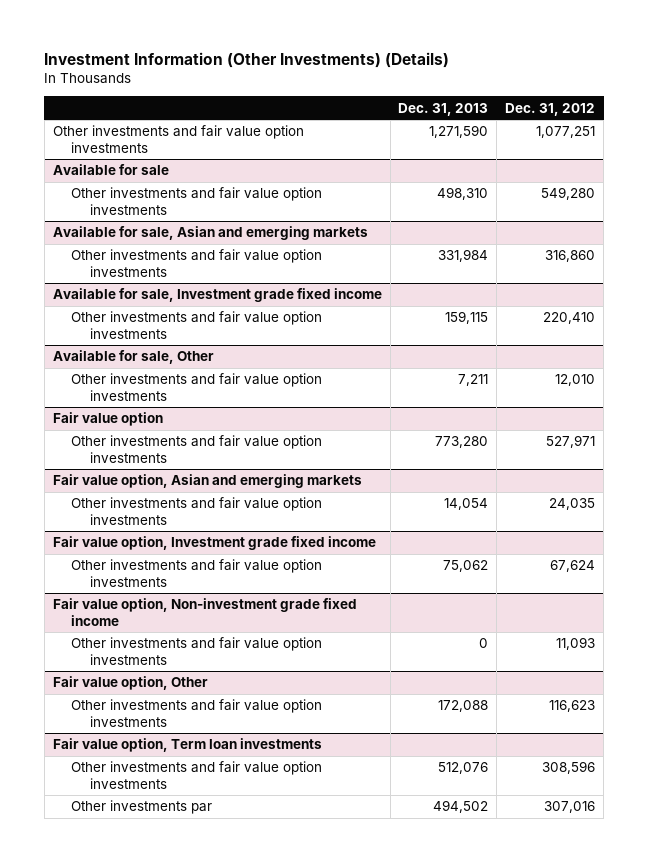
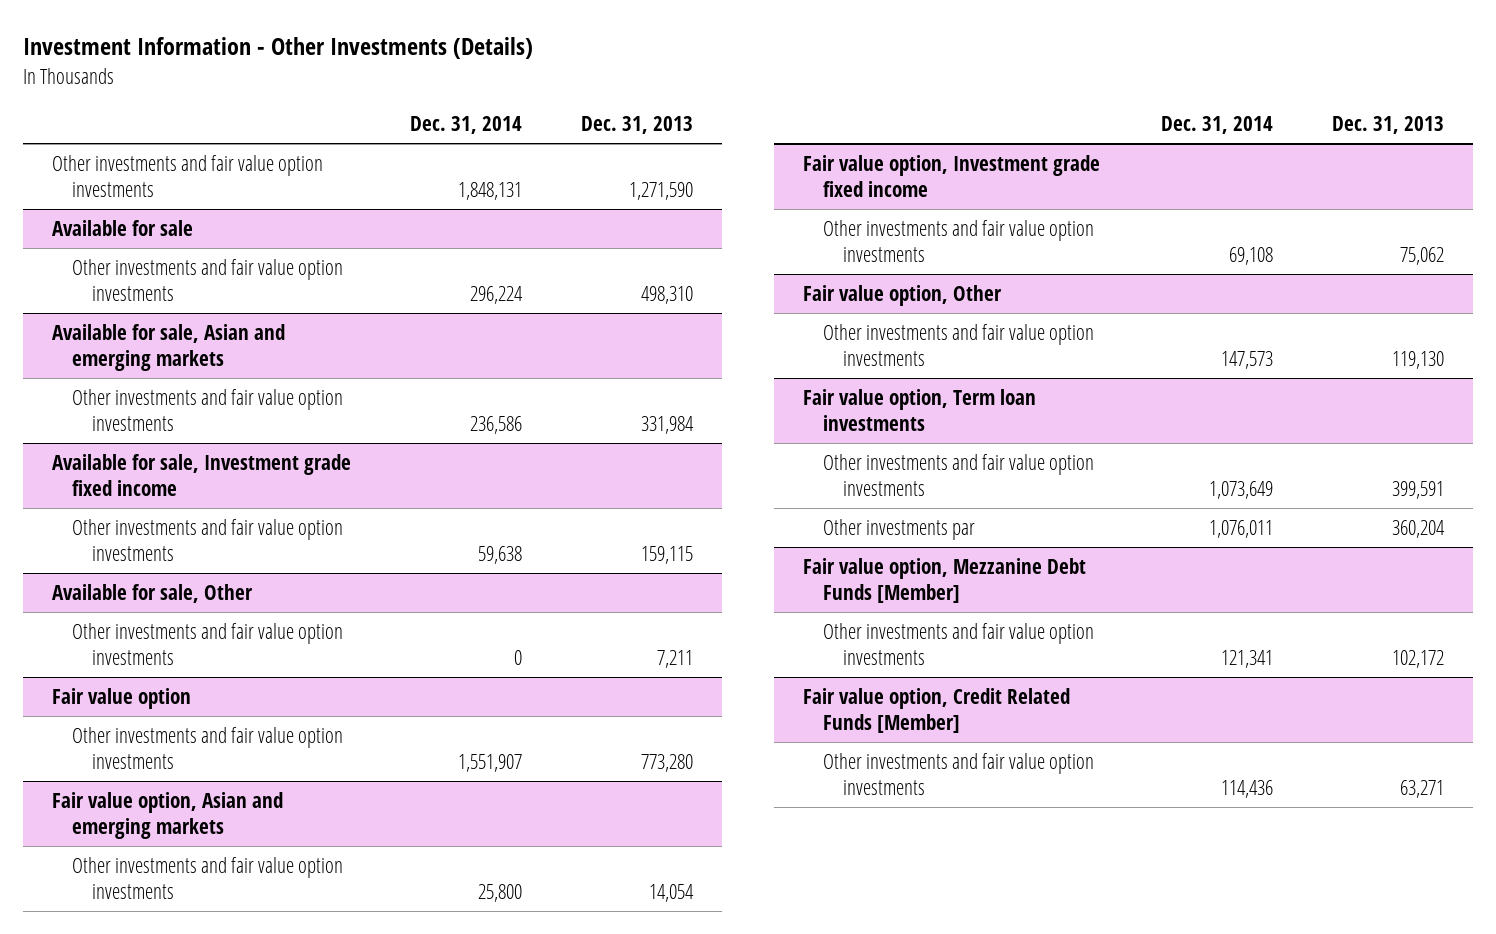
- Investment Information (Other Investments) (Details)
+ Investment Information - Other Investments (Details)
- | Dec. 31, 2013 | Dec. 31, 2012
+ | Dec. 31, 2014 | Dec. 31, 2013
- Fair value option, Non-investment grade fixed income
- Other investments and fair value option investments | 0 | 11,093
@ Fair value option, Other
- Other investments and fair value option investments | 172,088 | 116,623
+ Other investments and fair value option investments | 147,573 | 119,130
@ Fair value option, Term loan investments
- Other investments and fair value option investments | 512,076 | 308,596
- Other investments par | 494,502 | 307,016
+ Other investments and fair value option investments | 1,073,649 | 399,591
+ Other investments par | 1,076,011 | 360,204
+ Fair value option, Mezzanine Debt Funds [Member]
+ Other investments and fair value option investments | 121,341 | 102,172
+ Fair value option, Credit Related Funds [Member]
+ Other investments and fair value option investments | 114,436 | 63,271

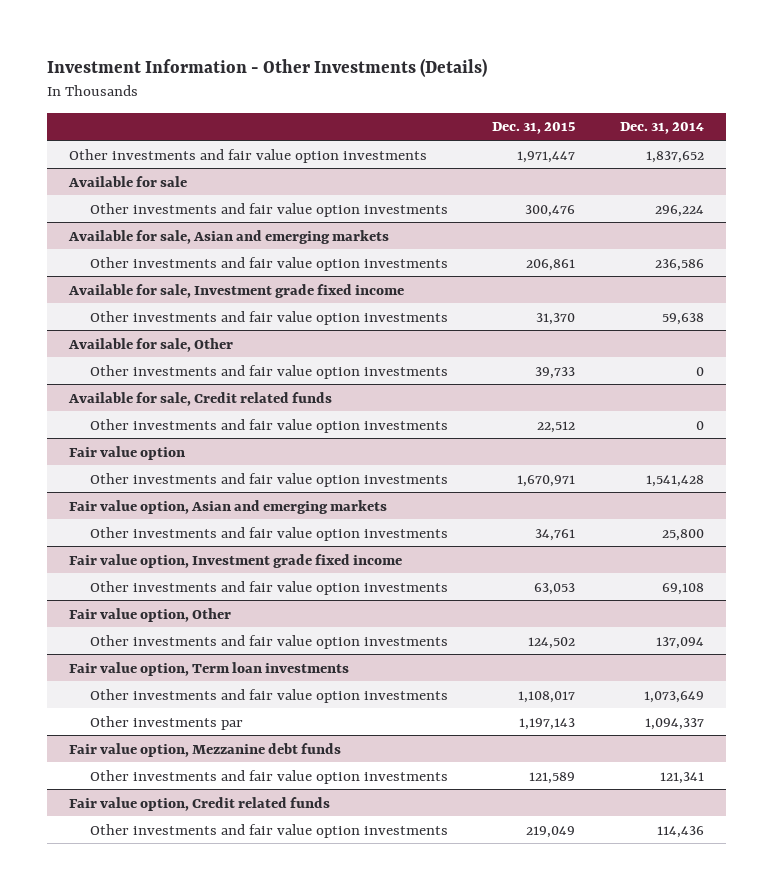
- | Dec. 31, 2014 | Dec. 31, 2013
+ | Dec. 31, 2015 | Dec. 31, 2014
- Other investments and fair value option investments | 1,848,131 | 1,271,590
+ Other investments and fair value option investments | 1,971,447 | 1,837,652
+ Available for sale, Credit related funds
+ Other investments and fair value option investments | 22,512 | 0
@ Fair value option
- Other investments and fair value option investments | 1,551,907 | 773,280
+ Other investments and fair value option investments | 1,670,971 | 1,541,428
@ Fair value option, Other
- Other investments and fair value option investments | 147,573 | 119,130
+ Other investments and fair value option investments | 124,502 | 137,094
@ Fair value option, Term loan investments
- Other investments par | 1,076,011 | 360,204
- Fair value option, Mezzanine Debt Funds [Member]
@ Fair value option, Term loan investments
+ Other investments par | 1,197,143 | 1,094,337
+ Fair value option, Mezzanine debt funds
- Fair value option, Credit Related Funds [Member]
+ Fair value option, Credit related funds

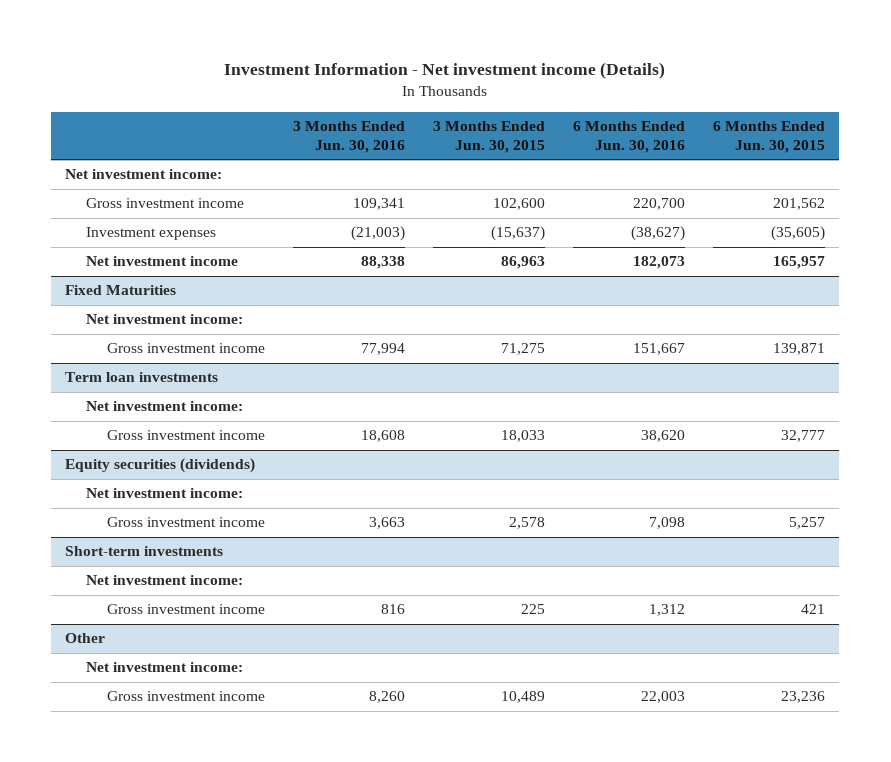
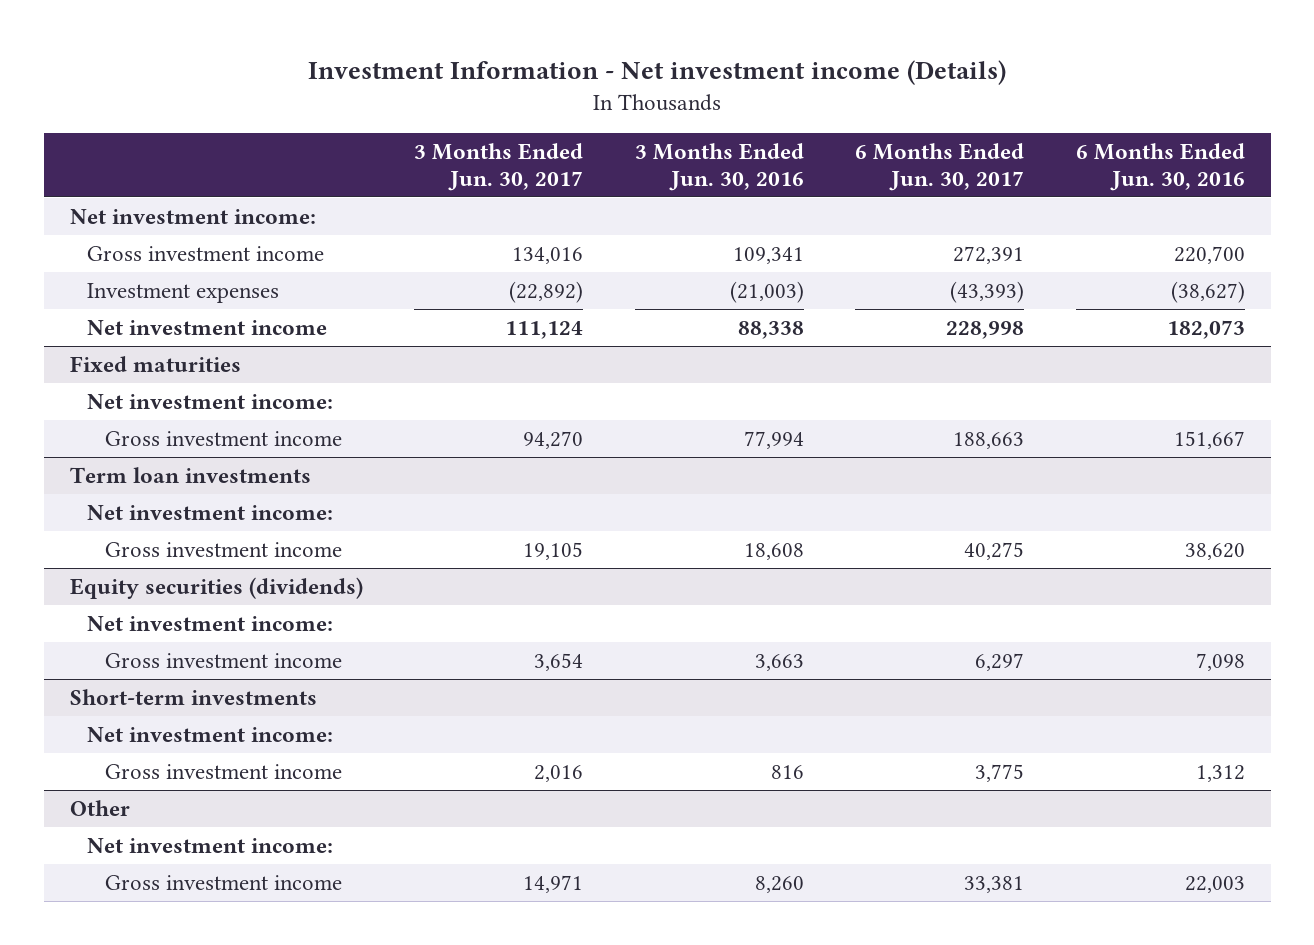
- | 3 Months Ended Jun. 30, 2016 | 3 Months Ended Jun. 30, 2015 | 6 Months Ended Jun. 30, 2016 | 6 Months Ended Jun. 30, 2015
+ | 3 Months Ended Jun. 30, 2017 | 3 Months Ended Jun. 30, 2016 | 6 Months Ended Jun. 30, 2017 | 6 Months Ended Jun. 30, 2016
- Fixed Maturities
+ Fixed maturities

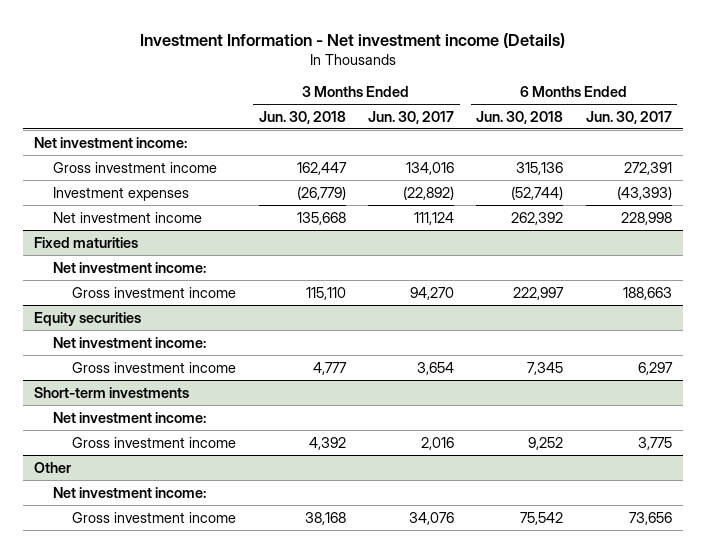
- | 3 Months Ended Jun. 30, 2017 | 3 Months Ended Jun. 30, 2016 | 6 Months Ended Jun. 30, 2017 | 6 Months Ended Jun. 30, 2016
+ | 3 Months Ended Jun. 30, 2018 | 3 Months Ended Jun. 30, 2017 | 6 Months Ended Jun. 30, 2018 | 6 Months Ended Jun. 30, 2017
- Term loan investments
- Net investment income:
- Gross investment income | 19,105 | 18,608 | 40,275 | 38,620
- Equity securities (dividends)
+ Equity securities
@ Other
- Gross investment income | 14,971 | 8,260 | 33,381 | 22,003
+ Gross investment income | 38,168 | 34,076 | 75,542 | 73,656

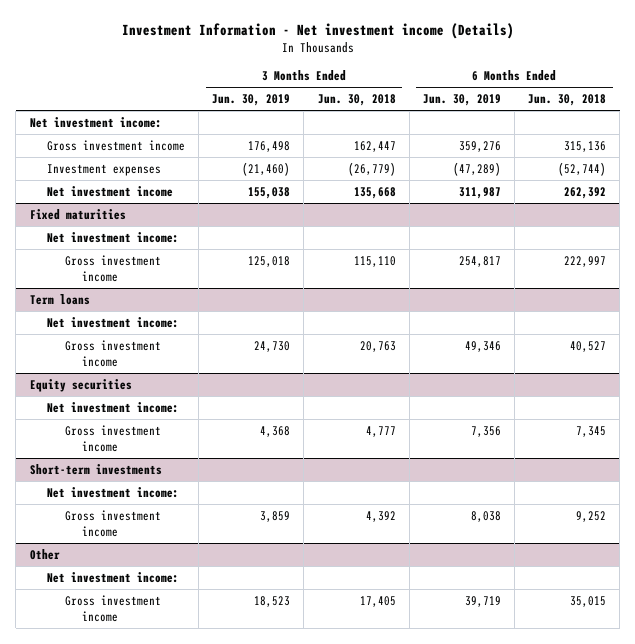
- | 3 Months Ended Jun. 30, 2018 | 3 Months Ended Jun. 30, 2017 | 6 Months Ended Jun. 30, 2018 | 6 Months Ended Jun. 30, 2017
+ | 3 Months Ended Jun. 30, 2019 | 3 Months Ended Jun. 30, 2018 | 6 Months Ended Jun. 30, 2019 | 6 Months Ended Jun. 30, 2018
+ Term loans
+ Net investment income:
+ Gross investment income | 24,730 | 20,763 | 49,346 | 40,527
@ Other
- Gross investment income | 38,168 | 34,076 | 75,542 | 73,656
+ Gross investment income | 18,523 | 17,405 | 39,719 | 35,015

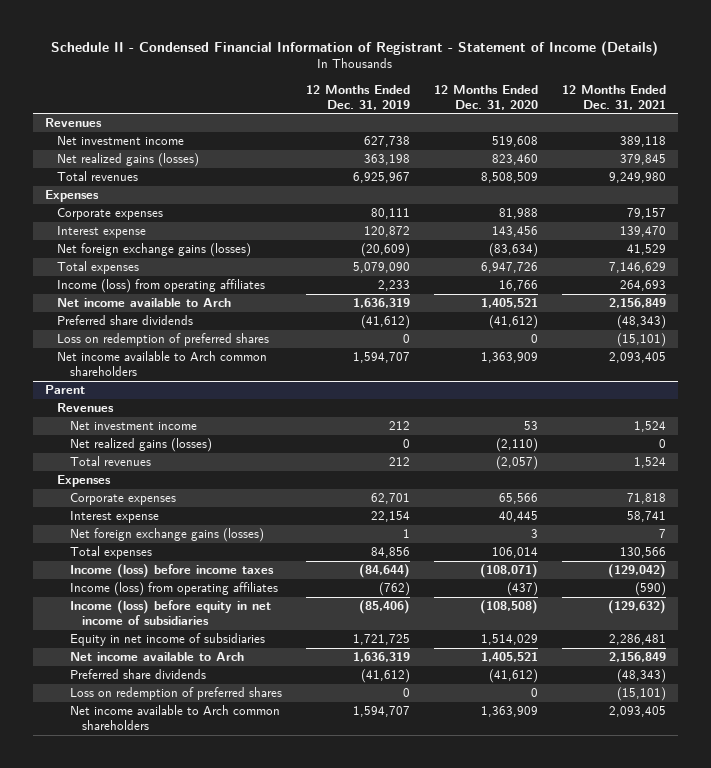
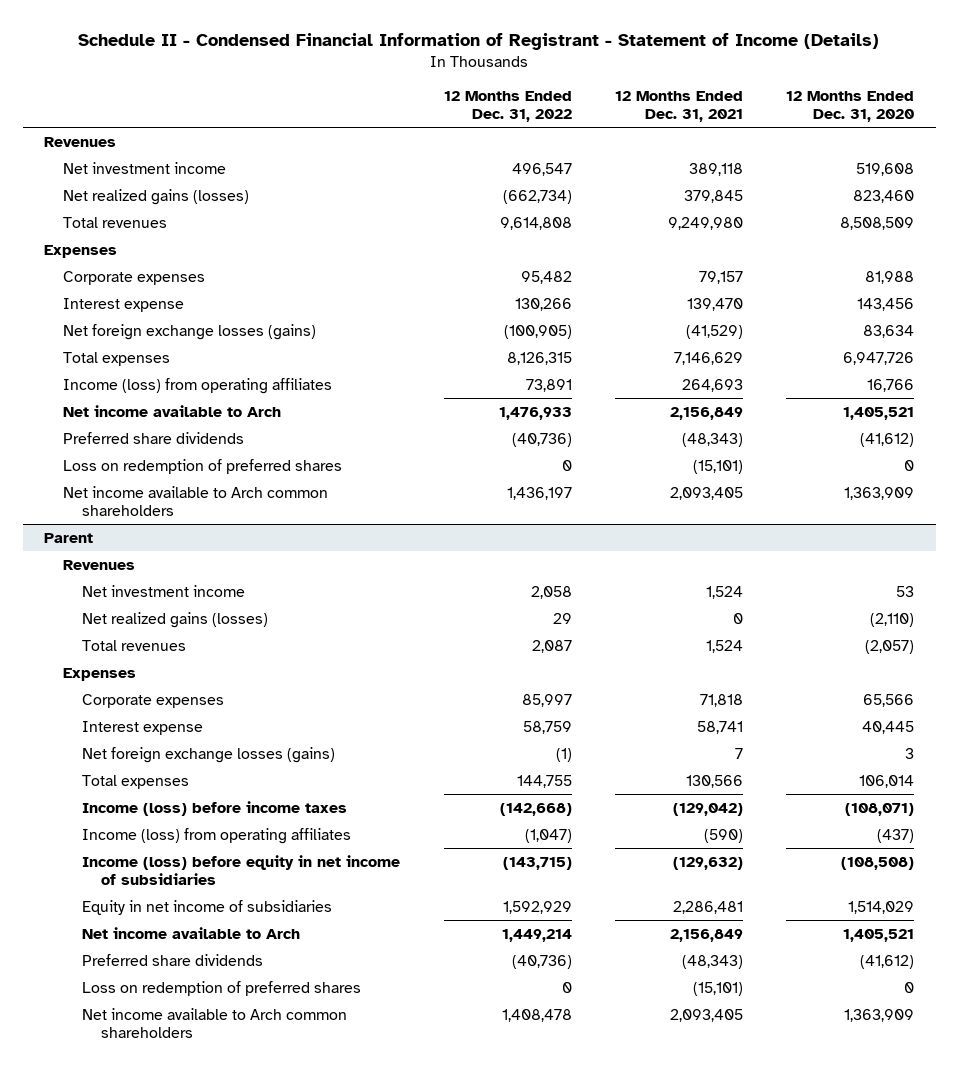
- | 12 Months Ended Dec. 31, 2019 | 12 Months Ended Dec. 31, 2020 | 12 Months Ended Dec. 31, 2021
+ | 12 Months Ended Dec. 31, 2022 | 12 Months Ended Dec. 31, 2021 | 12 Months Ended Dec. 31, 2020
- Net foreign exchange gains (losses) | (20,609) | (83,634) | 41,529
+ Net foreign exchange losses (gains) | (100,905) | (41,529) | 83,634
@ Parent
- Net foreign exchange gains (losses) | 1 | 3 | 7
+ Net foreign exchange losses (gains) | (1) | 7 | 3

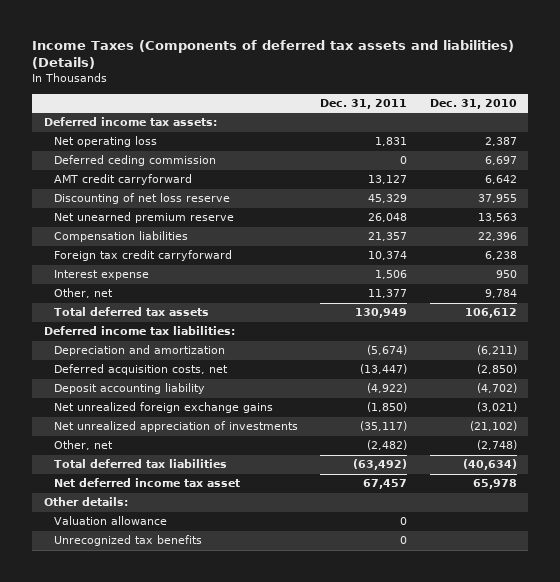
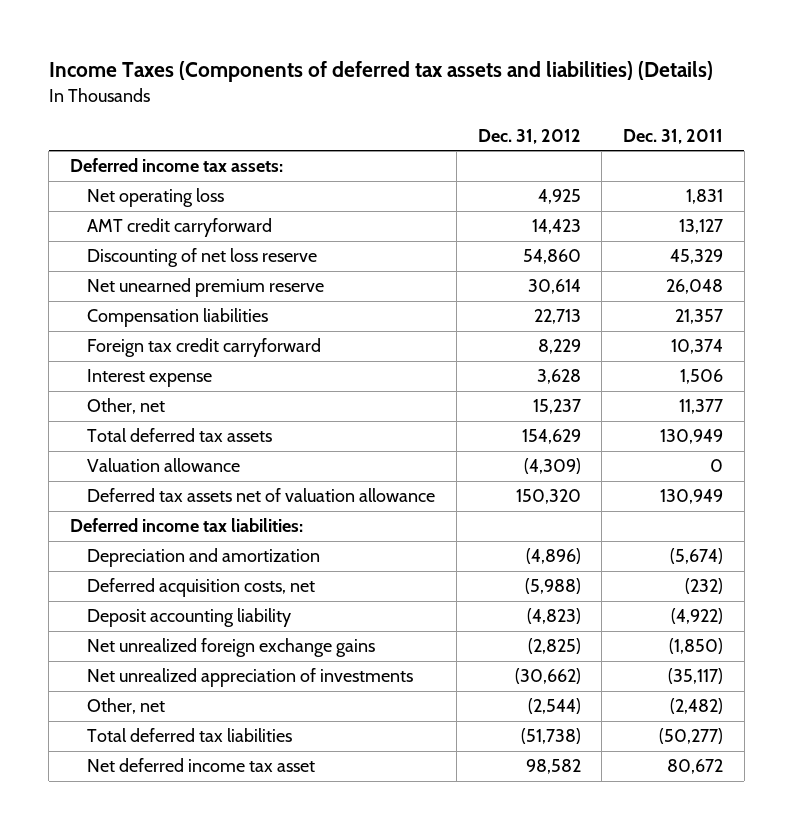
- | Dec. 31, 2011 | Dec. 31, 2010
+ | Dec. 31, 2012 | Dec. 31, 2011
- Deferred ceding commission | 0 | 6,697
moved up: Valuation allowance | (4,309) | 0
+ Deferred tax assets net of valuation allowance | 150,320 | 130,949
- Deferred acquisition costs, net | (13,447) | (2,850)
+ Deferred acquisition costs, net | (5,988) | (232)
- Total deferred tax liabilities | (63,492) | (40,634)
- Net deferred income tax asset | 67,457 | 65,978
- Other details:
- Unrecognized tax benefits | 0 |
+ Total deferred tax liabilities | (51,738) | (50,277)
+ Net deferred income tax asset | 98,582 | 80,672

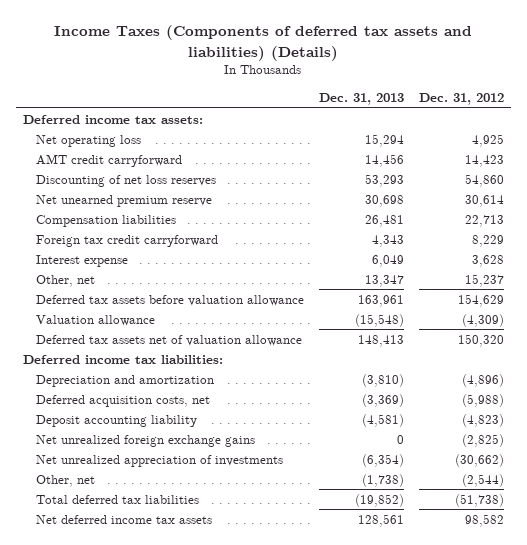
- | Dec. 31, 2012 | Dec. 31, 2011
+ | Dec. 31, 2013 | Dec. 31, 2012
- Discounting of net loss reserve | 54,860 | 45,329
+ Discounting of net loss reserves | 53,293 | 54,860
- Total deferred tax assets | 154,629 | 130,949
+ Deferred tax assets before valuation allowance | 163,961 | 154,629
- Net deferred income tax asset | 98,582 | 80,672
+ Net deferred income tax assets | 128,561 | 98,582

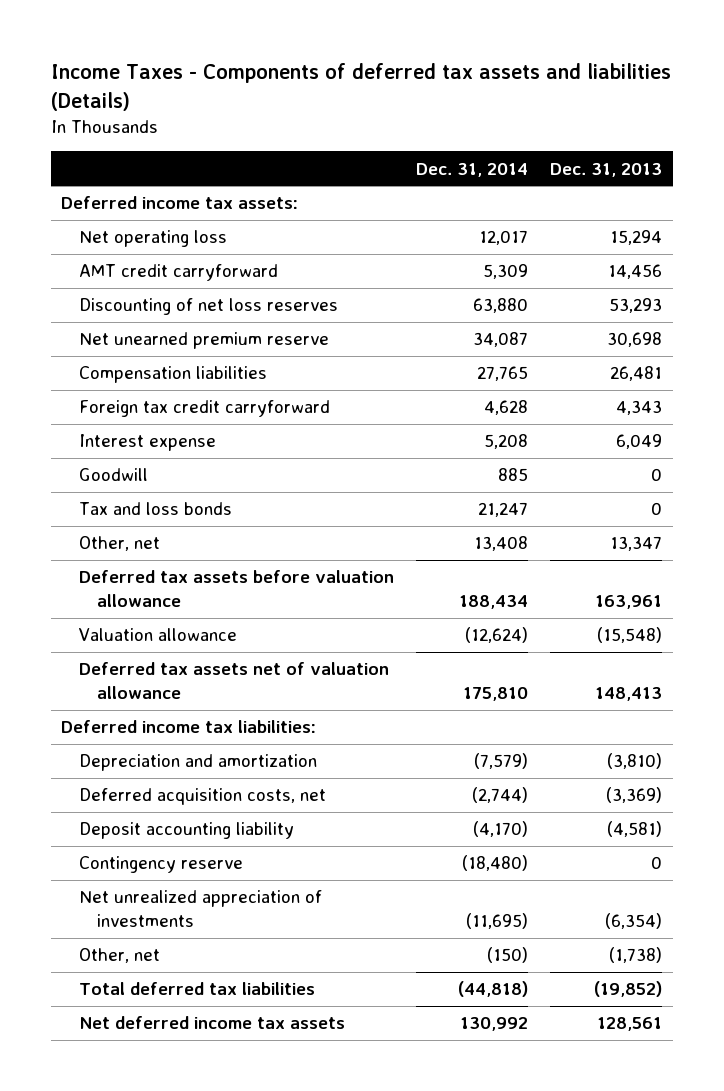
- Income Taxes (Components of deferred tax assets and liabilities) (Details)
+ Income Taxes - Components of deferred tax assets and liabilities (Details)
- | Dec. 31, 2013 | Dec. 31, 2012
+ | Dec. 31, 2014 | Dec. 31, 2013
+ Goodwill | 885 | 0
+ Tax and loss bonds | 21,247 | 0
- Net unrealized foreign exchange gains | 0 | (2,825)
+ Contingency reserve | (18,480) | 0

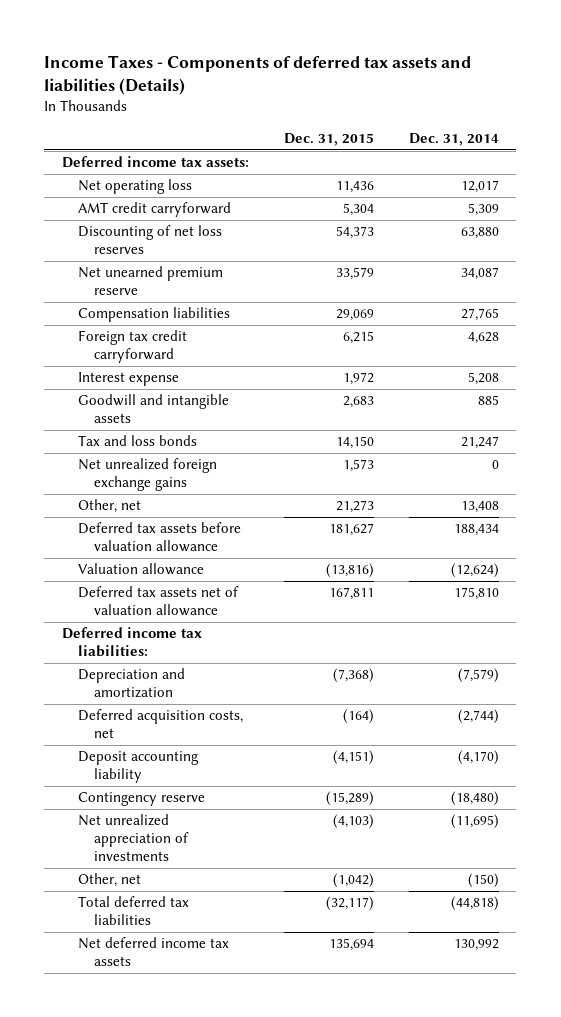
- | Dec. 31, 2014 | Dec. 31, 2013
+ | Dec. 31, 2015 | Dec. 31, 2014
- Goodwill | 885 | 0
+ Goodwill and intangible assets | 2,683 | 885
+ Net unrealized foreign exchange gains | 1,573 | 0

